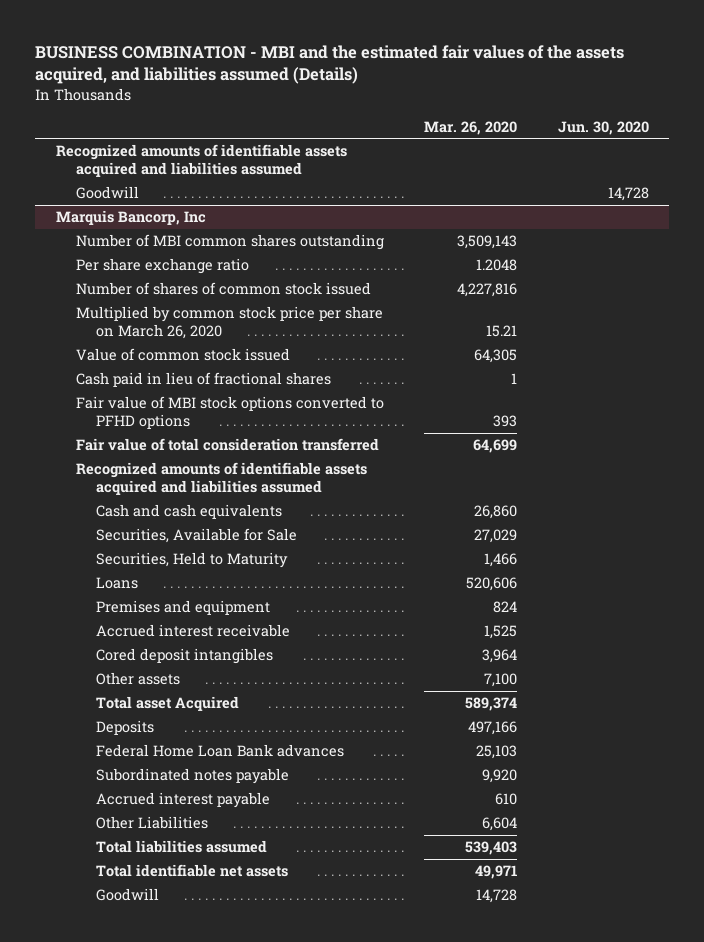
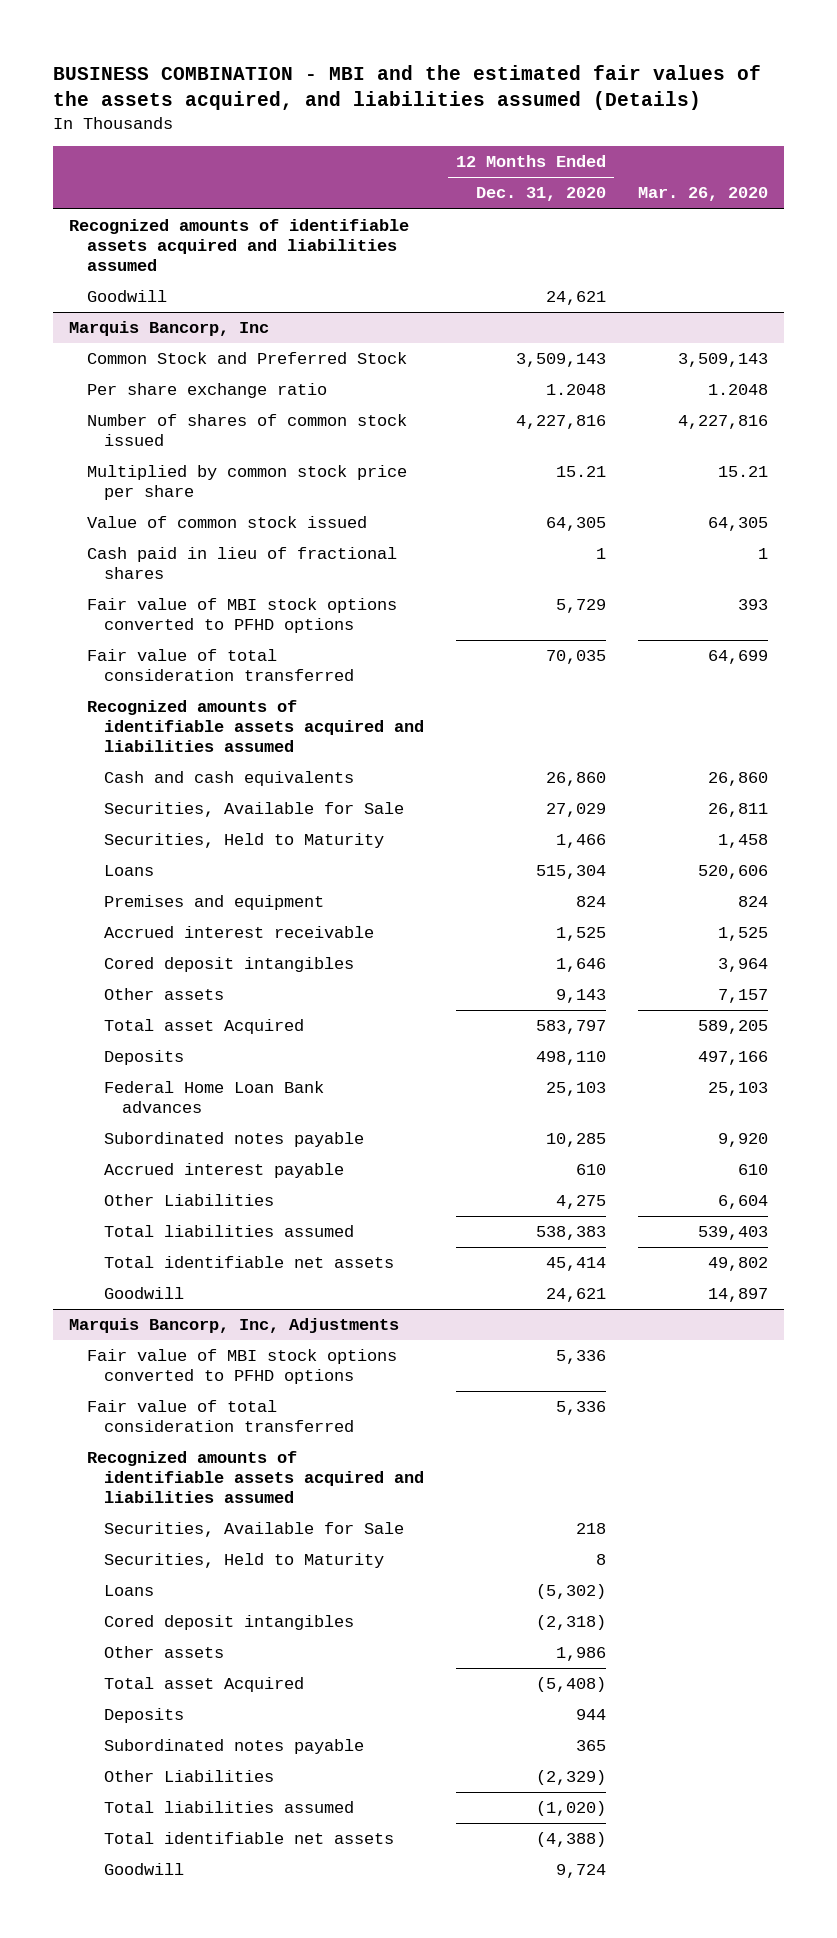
- | Mar. 26, 2020 | Jun. 30, 2020
+ | 12 Months Ended Dec. 31, 2020 | Mar. 26, 2020
@ Marquis Bancorp, Inc
- Number of MBI common shares outstanding | 3,509,143 |
+ Common Stock and Preferred Stock | 3,509,143 | 3,509,143
- Multiplied by common stock price per share on March 26, 2020 | 15.21 |
+ Multiplied by common stock price per share | 15.21 | 15.21
- Securities, Available for Sale | 27,029 |
- Securities, Held to Maturity | 1,466 |
+ Securities, Available for Sale | 27,029 | 26,811
+ Securities, Held to Maturity | 1,466 | 1,458
- Other assets | 7,100 |
- Total asset Acquired | 589,374 |
+ Other assets | 9,143 | 7,157
+ Total asset Acquired | 583,797 | 589,205
- Total identifiable net assets | 49,971 |
- Goodwill | 14,728 |
+ Total identifiable net assets | 45,414 | 49,802
+ Goodwill | 24,621 | 14,897
+ Marquis Bancorp, Inc, Adjustments
+ Fair value of MBI stock options converted to PFHD options | 5,336 |
+ Fair value of total consideration transferred | 5,336 |
+ Recognized amounts of identifiable assets acquired and liabilities assumed
+ Securities, Available for Sale | 218 |
+ Securities, Held to Maturity | 8 |
+ Loans | (5,302) |
+ Cored deposit intangibles | (2,318) |
+ Other assets | 1,986 |
+ Total asset Acquired | (5,408) |
+ Deposits | 944 |
+ Subordinated notes payable | 365 |
+ Other Liabilities | (2,329) |
+ Total liabilities assumed | (1,020) |
+ Total identifiable net assets | (4,388) |
+ Goodwill | 9,724 |

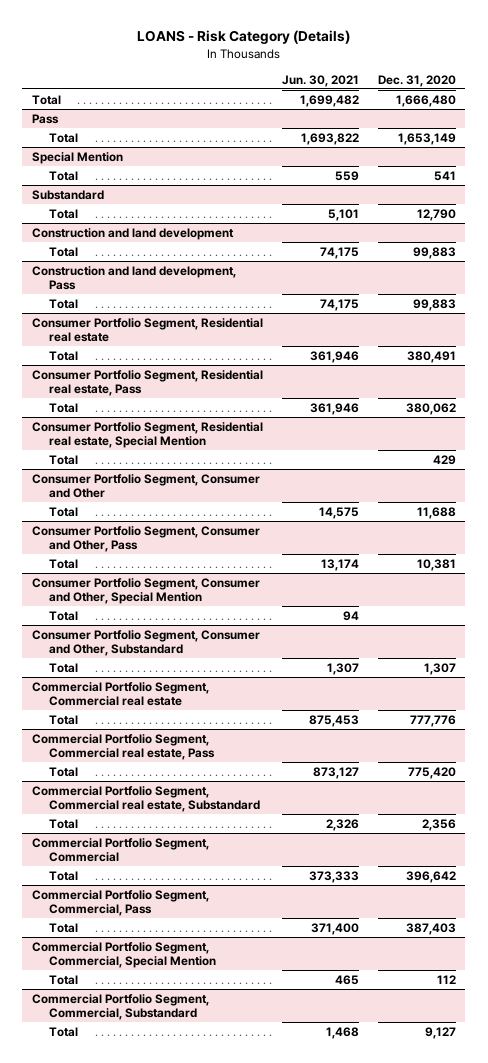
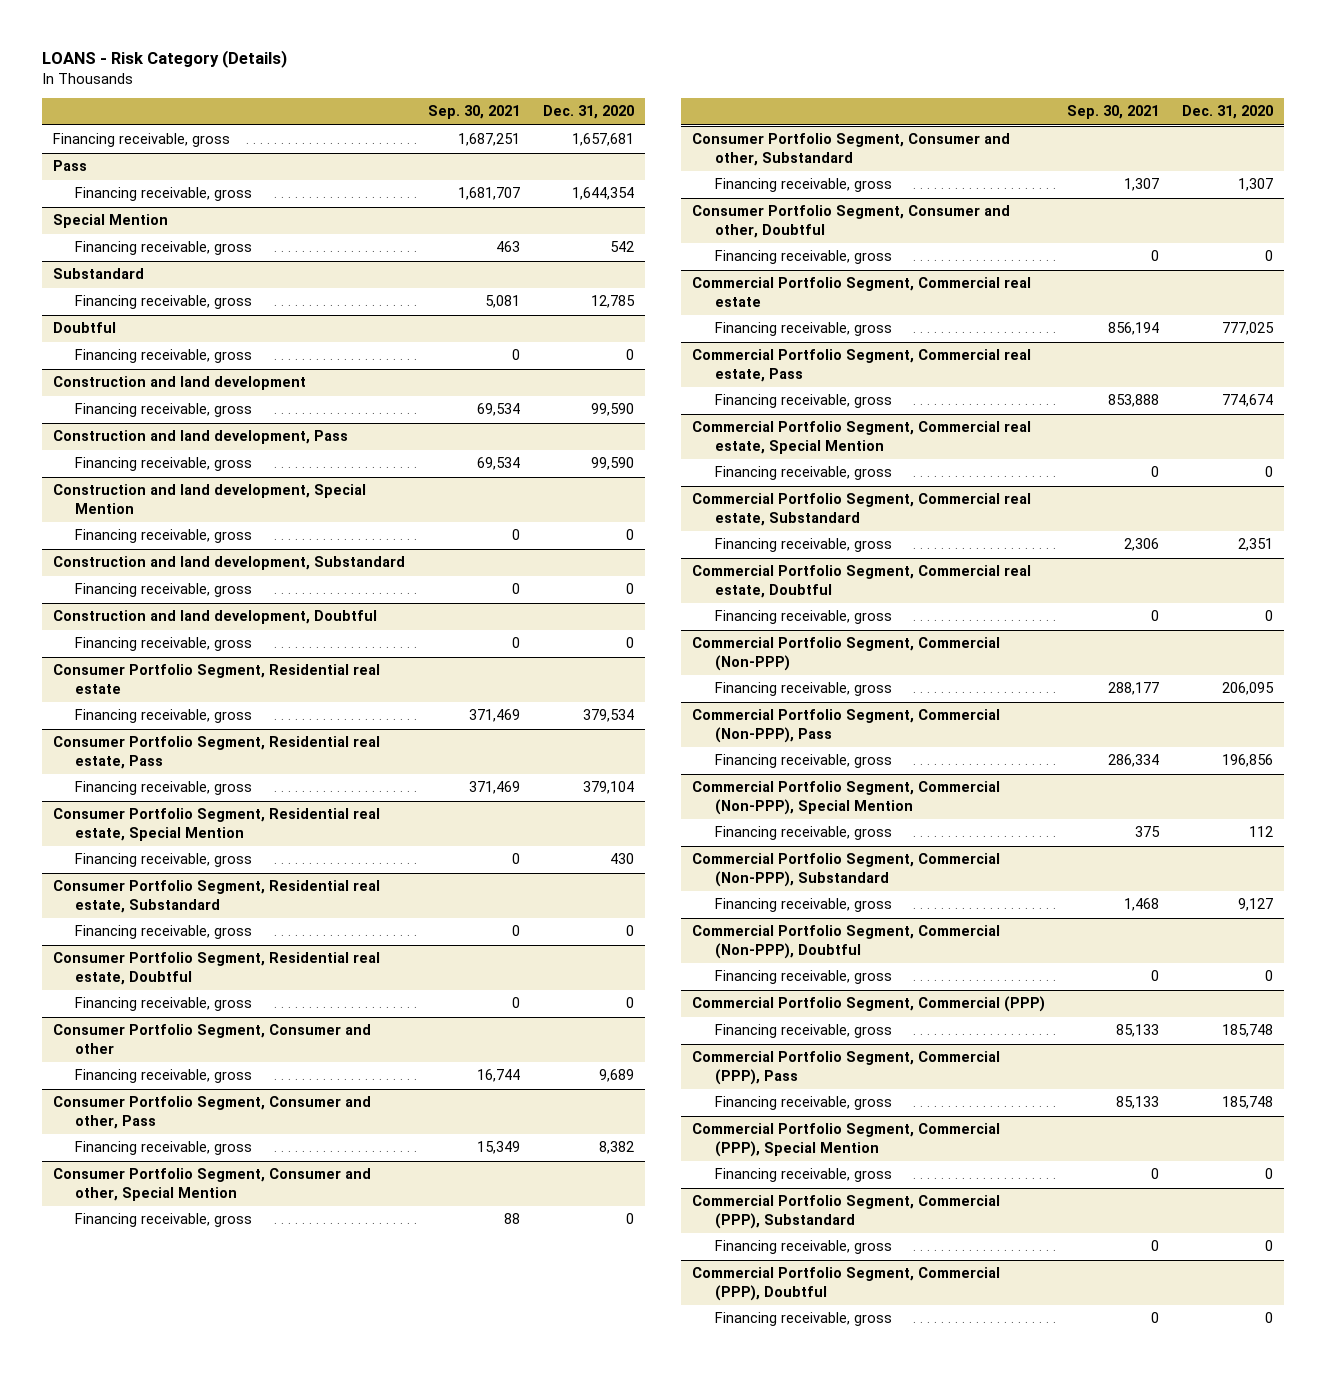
- | Jun. 30, 2021 | Dec. 31, 2020
+ | Sep. 30, 2021 | Dec. 31, 2020
- Total | 1,699,482 | 1,666,480
+ Financing receivable, gross | 1,687,251 | 1,657,681
@ Pass
- Total | 1,693,822 | 1,653,149
+ Financing receivable, gross | 1,681,707 | 1,644,354
@ Special Mention
- Total | 559 | 541
+ Financing receivable, gross | 463 | 542
@ Substandard
- Total | 5,101 | 12,790
+ Financing receivable, gross | 5,081 | 12,785
+ Doubtful
+ Financing receivable, gross | 0 | 0
@ Construction and land development
- Total | 74,175 | 99,883
+ Financing receivable, gross | 69,534 | 99,590
@ Construction and land development, Pass
- Total | 74,175 | 99,883
+ Financing receivable, gross | 69,534 | 99,590
+ Construction and land development, Special Mention
+ Financing receivable, gross | 0 | 0
+ Construction and land development, Substandard
+ Financing receivable, gross | 0 | 0
+ Construction and land development, Doubtful
+ Financing receivable, gross | 0 | 0
@ Consumer Portfolio Segment, Residential real estate
- Total | 361,946 | 380,491
+ Financing receivable, gross | 371,469 | 379,534
@ Consumer Portfolio Segment, Residential real estate, Pass
- Total | 361,946 | 380,062
+ Financing receivable, gross | 371,469 | 379,104
@ Consumer Portfolio Segment, Residential real estate, Special Mention
- Total | | 429
- Consumer Portfolio Segment, Consumer and Other
- Total | 14,575 | 11,688
- Consumer Portfolio Segment, Consumer and Other, Pass
- Total | 13,174 | 10,381
- Consumer Portfolio Segment, Consumer and Other, Special Mention
- Total | 94 |
- Consumer Portfolio Segment, Consumer and Other, Substandard
- Total | 1,307 | 1,307
@ Consumer Portfolio Segment, Residential real estate, Special Mention
+ Financing receivable, gross | 0 | 430
+ Consumer Portfolio Segment, Residential real estate, Substandard
+ Financing receivable, gross | 0 | 0
+ Consumer Portfolio Segment, Residential real estate, Doubtful
+ Financing receivable, gross | 0 | 0
+ Consumer Portfolio Segment, Consumer and other
+ Financing receivable, gross | 16,744 | 9,689
+ Consumer Portfolio Segment, Consumer and other, Pass
+ Financing receivable, gross | 15,349 | 8,382
+ Consumer Portfolio Segment, Consumer and other, Special Mention
+ Financing receivable, gross | 88 | 0
+ Consumer Portfolio Segment, Consumer and other, Substandard
+ Financing receivable, gross | 1,307 | 1,307
+ Consumer Portfolio Segment, Consumer and other, Doubtful
+ Financing receivable, gross | 0 | 0
@ Commercial Portfolio Segment, Commercial real estate
- Total | 875,453 | 777,776
+ Financing receivable, gross | 856,194 | 777,025
@ Commercial Portfolio Segment, Commercial real estate, Pass
- Total | 873,127 | 775,420
+ Financing receivable, gross | 853,888 | 774,674
+ Commercial Portfolio Segment, Commercial real estate, Special Mention
+ Financing receivable, gross | 0 | 0
@ Commercial Portfolio Segment, Commercial real estate, Substandard
- Total | 2,326 | 2,356
- Commercial Portfolio Segment, Commercial
- Total | 373,333 | 396,642
- Commercial Portfolio Segment, Commercial, Pass
- Total | 371,400 | 387,403
- Commercial Portfolio Segment, Commercial, Special Mention
- Total | 465 | 112
- Commercial Portfolio Segment, Commercial, Substandard
- Total | 1,468 | 9,127
@ Commercial Portfolio Segment, Commercial real estate, Substandard
+ Financing receivable, gross | 2,306 | 2,351
+ Commercial Portfolio Segment, Commercial real estate, Doubtful
+ Financing receivable, gross | 0 | 0
+ Commercial Portfolio Segment, Commercial (Non-PPP)
+ Financing receivable, gross | 288,177 | 206,095
+ Commercial Portfolio Segment, Commercial (Non-PPP), Pass
+ Financing receivable, gross | 286,334 | 196,856
+ Commercial Portfolio Segment, Commercial (Non-PPP), Special Mention
+ Financing receivable, gross | 375 | 112
+ Commercial Portfolio Segment, Commercial (Non-PPP), Substandard
+ Financing receivable, gross | 1,468 | 9,127
+ Commercial Portfolio Segment, Commercial (Non-PPP), Doubtful
+ Financing receivable, gross | 0 | 0
+ Commercial Portfolio Segment, Commercial (PPP)
+ Financing receivable, gross | 85,133 | 185,748
+ Commercial Portfolio Segment, Commercial (PPP), Pass
+ Financing receivable, gross | 85,133 | 185,748
+ Commercial Portfolio Segment, Commercial (PPP), Special Mention
+ Financing receivable, gross | 0 | 0
+ Commercial Portfolio Segment, Commercial (PPP), Substandard
+ Financing receivable, gross | 0 | 0
+ Commercial Portfolio Segment, Commercial (PPP), Doubtful
+ Financing receivable, gross | 0 | 0

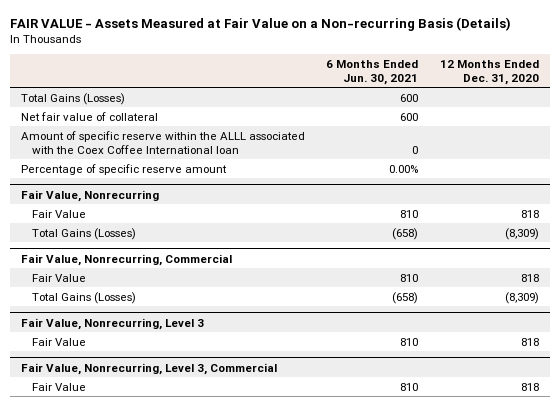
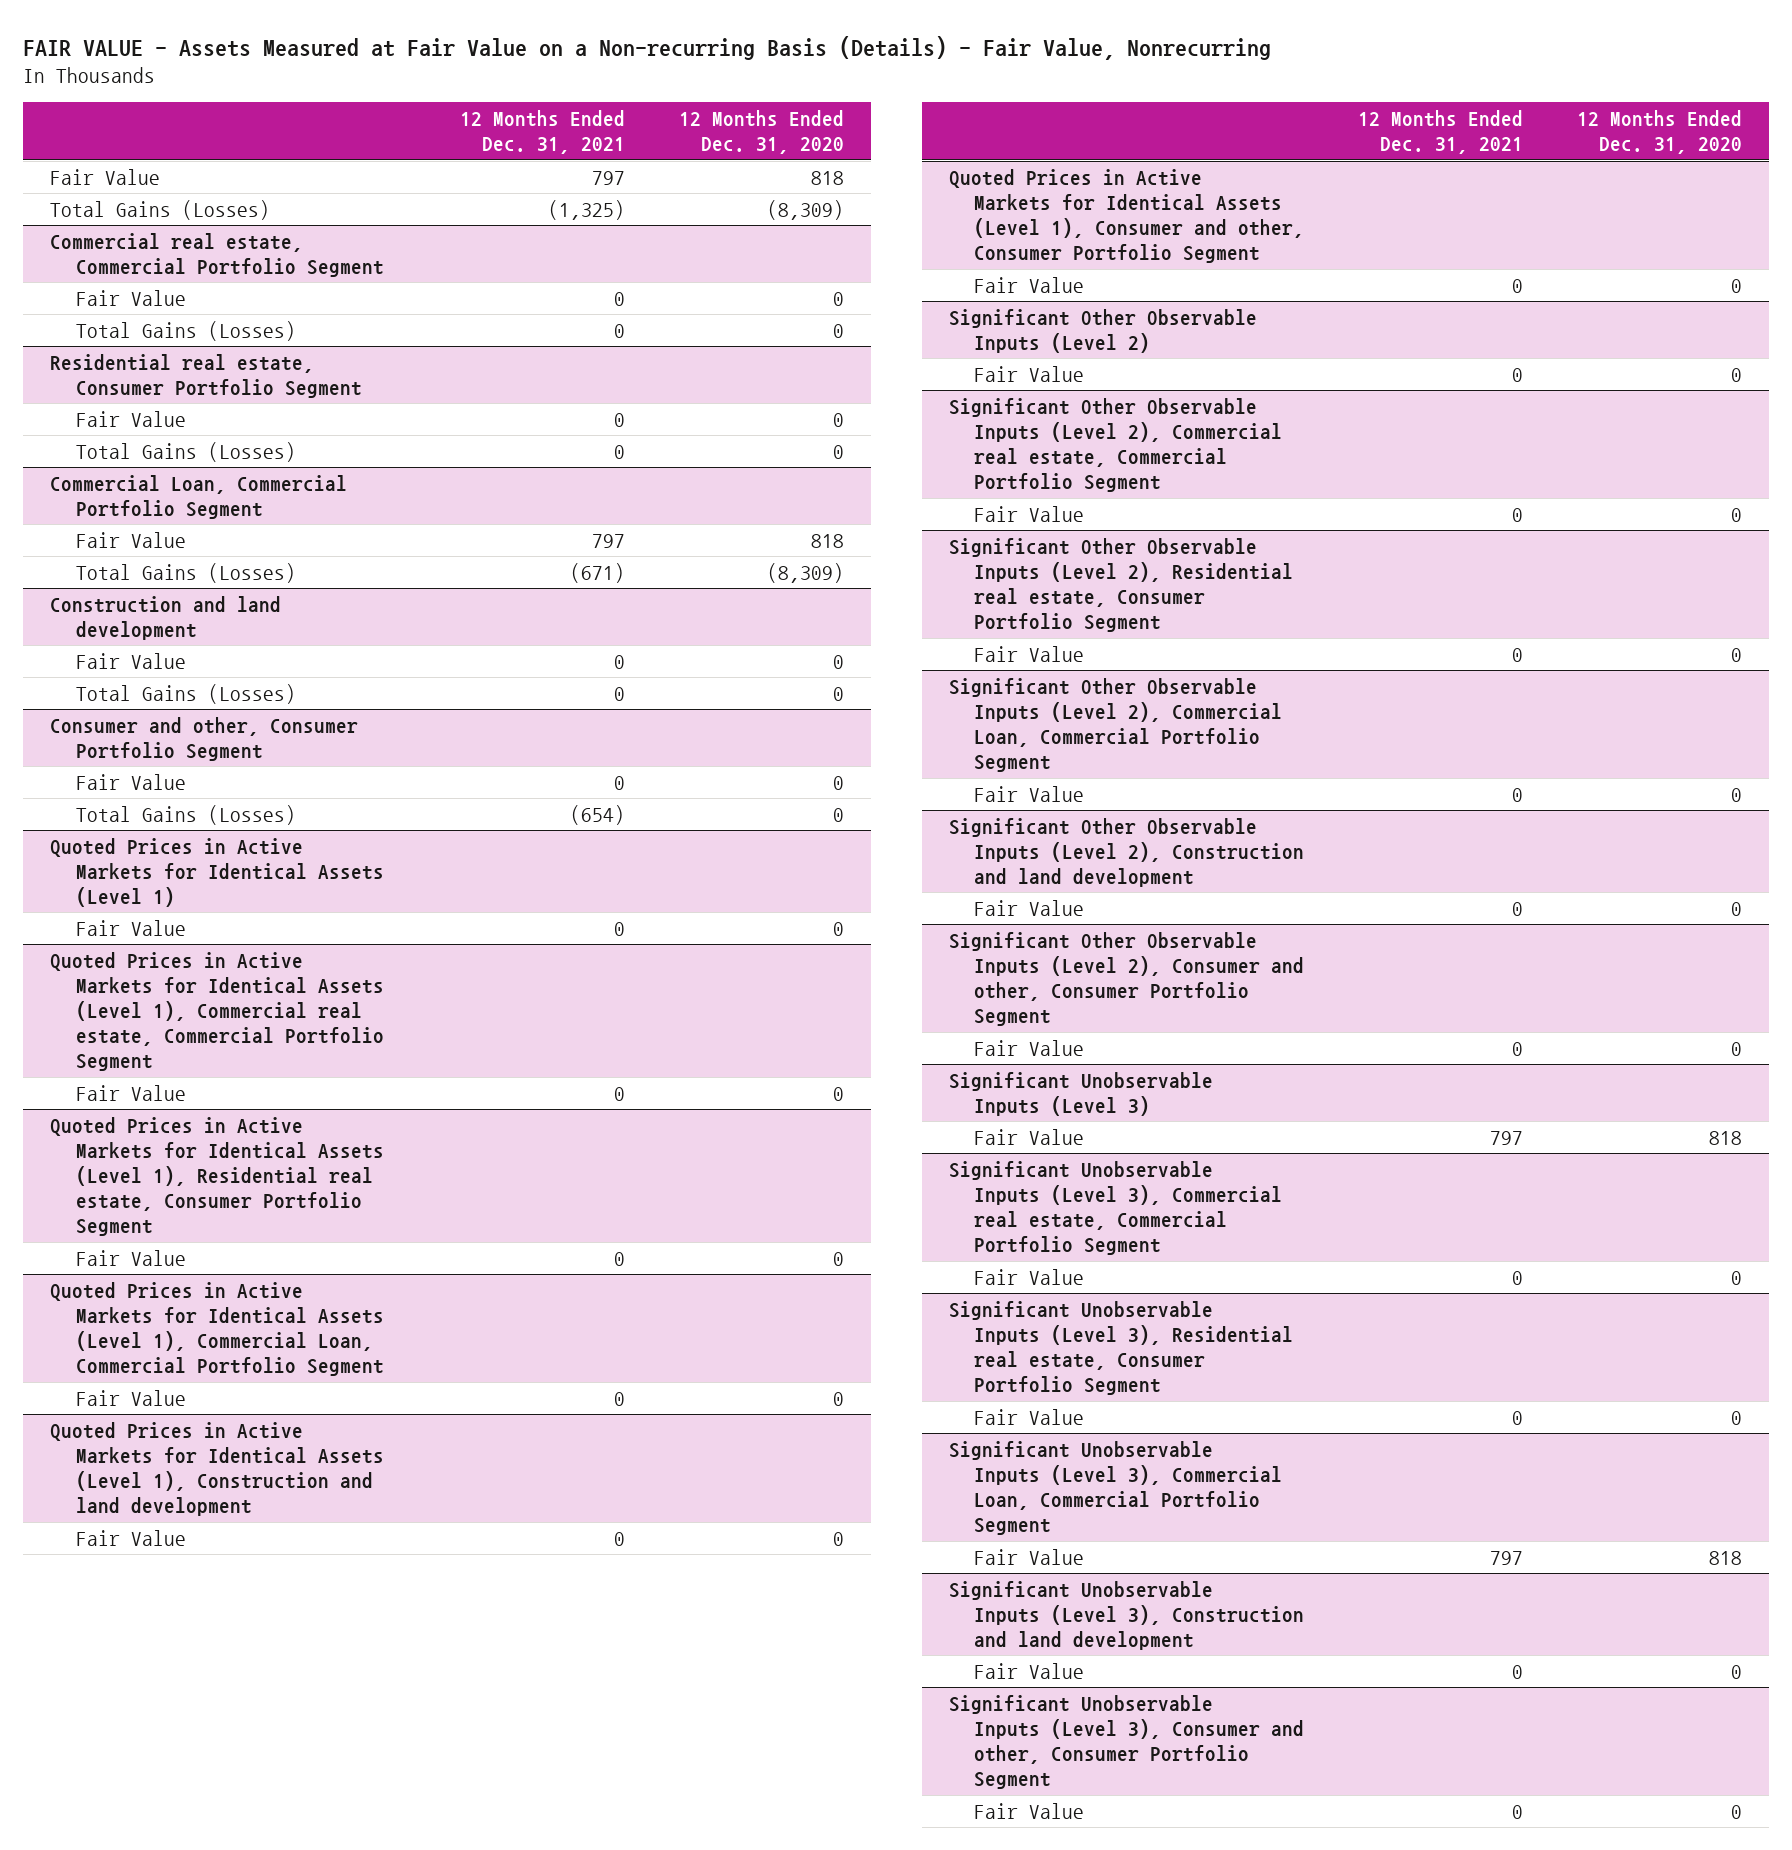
- FAIR VALUE - Assets Measured at Fair Value on a Non-recurring Basis (Details)
+ FAIR VALUE - Assets Measured at Fair Value on a Non-recurring Basis (Details) - Fair Value, Nonrecurring
- | 6 Months Ended Jun. 30, 2021 | 12 Months Ended Dec. 31, 2020
+ | 12 Months Ended Dec. 31, 2021 | 12 Months Ended Dec. 31, 2020
- Total Gains (Losses) | 600 |
- Net fair value of collateral | 600 |
- Amount of specific reserve within the ALLL associated with the Coex Coffee International loan | 0 |
- Percentage of specific reserve amount | 0.00% |
- Fair Value, Nonrecurring
- Fair Value, Nonrecurring, Commercial
+ Commercial real estate, Commercial Portfolio Segment
+ Fair Value | 0 | 0
+ Total Gains (Losses) | 0 | 0
+ Residential real estate, Consumer Portfolio Segment
+ Fair Value | 0 | 0
+ Total Gains (Losses) | 0 | 0
+ Commercial Loan, Commercial Portfolio Segment
- Fair Value, Nonrecurring, Level 3
+ Construction and land development
+ Fair Value | 0 | 0
+ Total Gains (Losses) | 0 | 0
+ Consumer and other, Consumer Portfolio Segment
+ Fair Value | 0 | 0
+ Total Gains (Losses) | (654) | 0
+ Quoted Prices in Active Markets for Identical Assets (Level 1)
+ Fair Value | 0 | 0
+ Quoted Prices in Active Markets for Identical Assets (Level 1), Commercial real estate, Commercial Portfolio Segment
+ Fair Value | 0 | 0
+ Quoted Prices in Active Markets for Identical Assets (Level 1), Residential real estate, Consumer Portfolio Segment
+ Fair Value | 0 | 0
+ Quoted Prices in Active Markets for Identical Assets (Level 1), Commercial Loan, Commercial Portfolio Segment
+ Fair Value | 0 | 0
+ Quoted Prices in Active Markets for Identical Assets (Level 1), Construction and land development
+ Fair Value | 0 | 0
+ Quoted Prices in Active Markets for Identical Assets (Level 1), Consumer and other, Consumer Portfolio Segment
+ Fair Value | 0 | 0
+ Significant Other Observable Inputs (Level 2)
+ Fair Value | 0 | 0
+ Significant Other Observable Inputs (Level 2), Commercial real estate, Commercial Portfolio Segment
+ Fair Value | 0 | 0
+ Significant Other Observable Inputs (Level 2), Residential real estate, Consumer Portfolio Segment
+ Fair Value | 0 | 0
+ Significant Other Observable Inputs (Level 2), Commercial Loan, Commercial Portfolio Segment
+ Fair Value | 0 | 0
+ Significant Other Observable Inputs (Level 2), Construction and land development
+ Fair Value | 0 | 0
+ Significant Other Observable Inputs (Level 2), Consumer and other, Consumer Portfolio Segment
+ Fair Value | 0 | 0
+ Significant Unobservable Inputs (Level 3)
- Fair Value, Nonrecurring, Level 3, Commercial
+ Significant Unobservable Inputs (Level 3), Commercial real estate, Commercial Portfolio Segment
+ Fair Value | 0 | 0
+ Significant Unobservable Inputs (Level 3), Residential real estate, Consumer Portfolio Segment
+ Fair Value | 0 | 0
+ Significant Unobservable Inputs (Level 3), Commercial Loan, Commercial Portfolio Segment
+ Significant Unobservable Inputs (Level 3), Construction and land development
+ Fair Value | 0 | 0
+ Significant Unobservable Inputs (Level 3), Consumer and other, Consumer Portfolio Segment
+ Fair Value | 0 | 0

